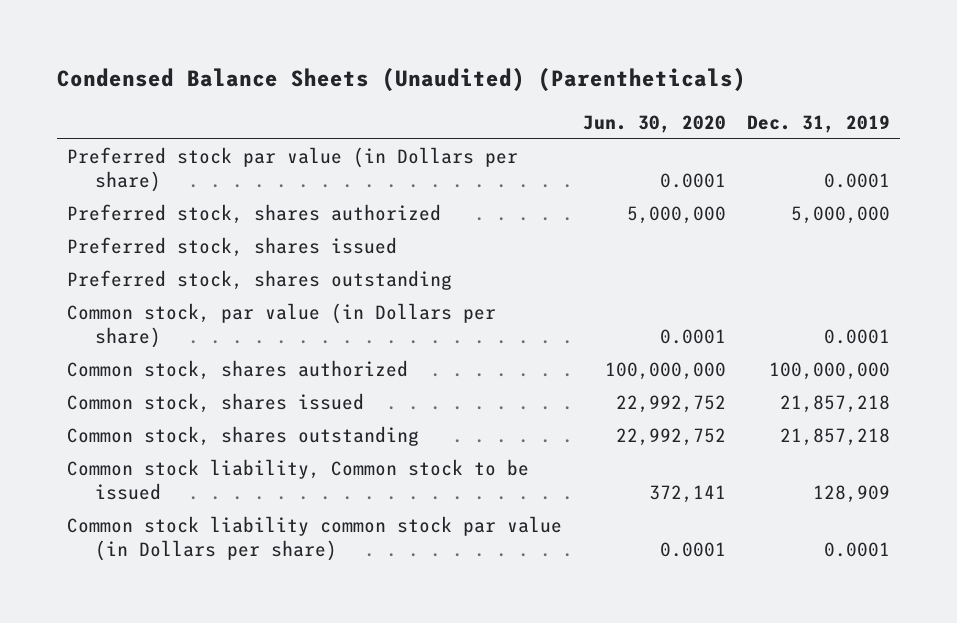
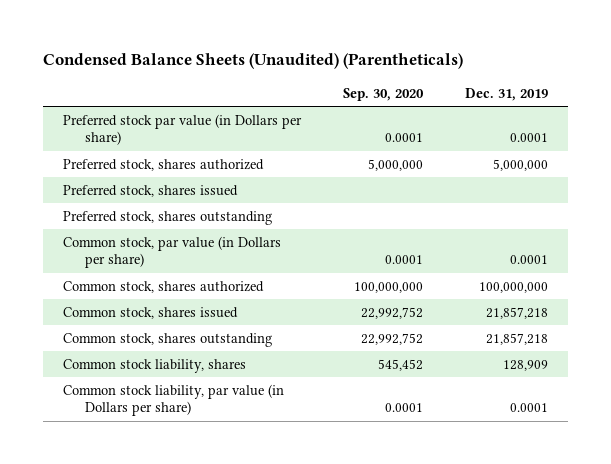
- | Jun. 30, 2020 | Dec. 31, 2019
+ | Sep. 30, 2020 | Dec. 31, 2019
- Common stock liability, Common stock to be issued | 372,141 | 128,909
- Common stock liability common stock par value (in Dollars per share) | 0.0001 | 0.0001
+ Common stock liability, shares | 545,452 | 128,909
+ Common stock liability, par value (in Dollars per share) | 0.0001 | 0.0001

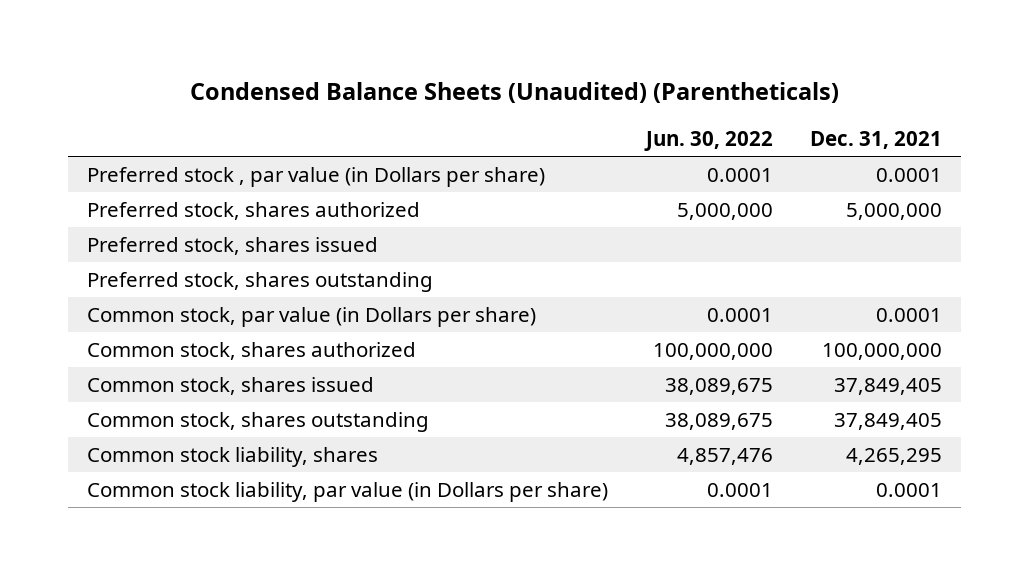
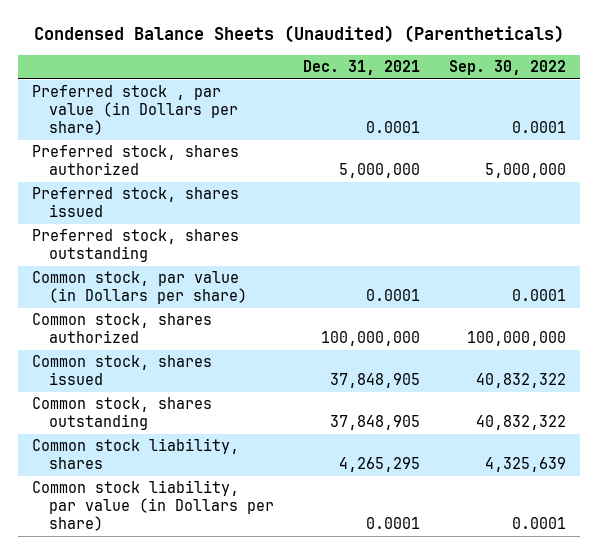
- | Jun. 30, 2022 | Dec. 31, 2021
+ | Dec. 31, 2021 | Sep. 30, 2022
- Common stock, shares issued | 38,089,675 | 37,849,405
- Common stock, shares outstanding | 38,089,675 | 37,849,405
+ Common stock, shares issued | 37,848,905 | 40,832,322
+ Common stock, shares outstanding | 37,848,905 | 40,832,322

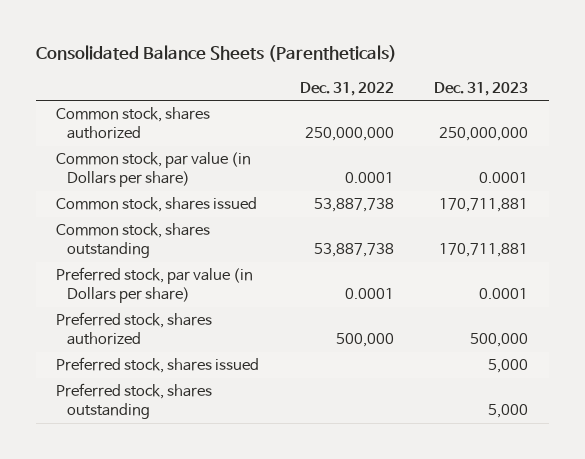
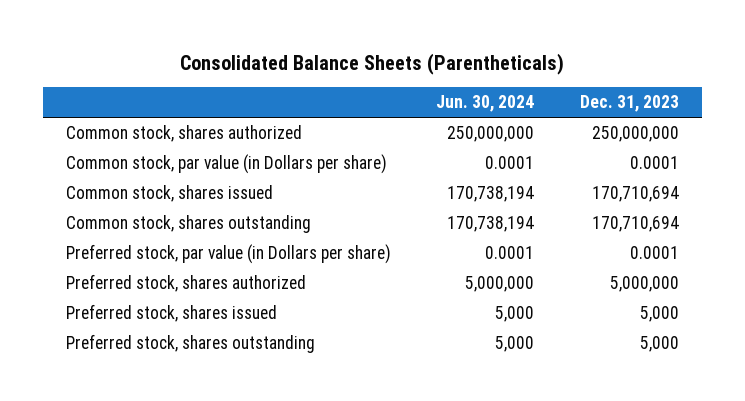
- | Dec. 31, 2022 | Dec. 31, 2023
+ | Jun. 30, 2024 | Dec. 31, 2023
- Common stock, shares issued | 53,887,738 | 170,711,881
- Common stock, shares outstanding | 53,887,738 | 170,711,881
+ Common stock, shares issued | 170,738,194 | 170,710,694
+ Common stock, shares outstanding | 170,738,194 | 170,710,694
- Preferred stock, shares authorized | 500,000 | 500,000
+ Preferred stock, shares authorized | 5,000,000 | 5,000,000

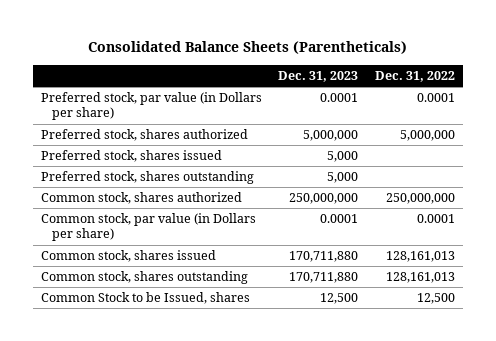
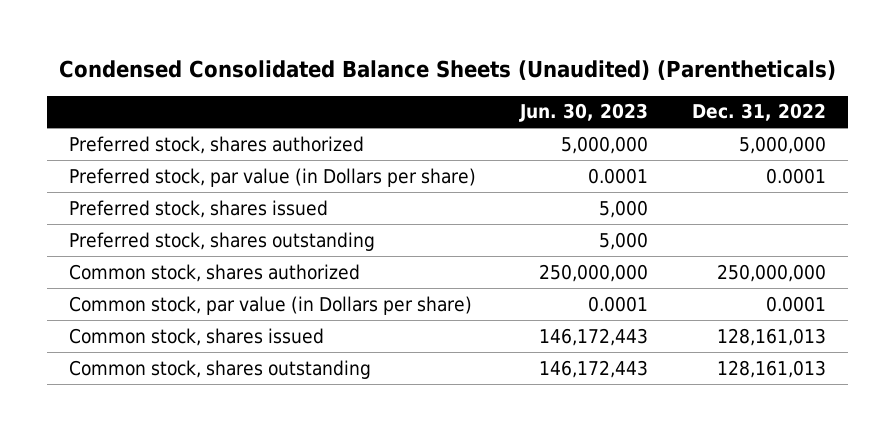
- Consolidated Balance Sheets (Parentheticals)
+ Condensed Consolidated Balance Sheets (Unaudited) (Parentheticals)
- | Dec. 31, 2023 | Dec. 31, 2022
+ | Jun. 30, 2023 | Dec. 31, 2022
moved down: Preferred stock, par value (in Dollars per share) | 0.0001 | 0.0001
- Common Stock to be Issued, shares | 12,500 | 12,500

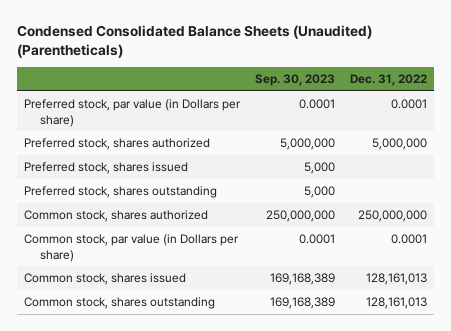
- | Jun. 30, 2023 | Dec. 31, 2022
+ | Sep. 30, 2023 | Dec. 31, 2022
moved down: Preferred stock, shares authorized | 5,000,000 | 5,000,000

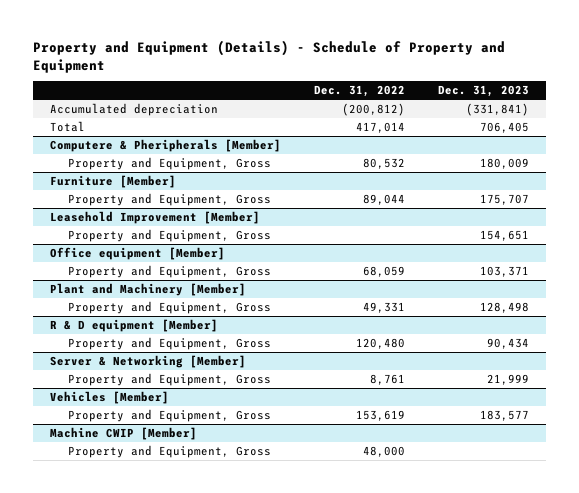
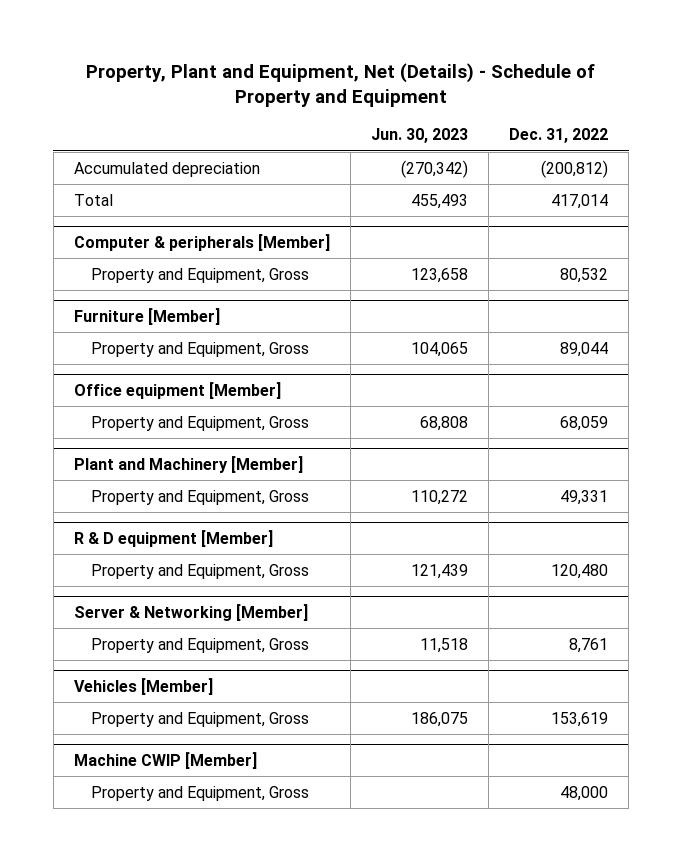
- Property and Equipment (Details) - Schedule of Property and Equipment
+ Property, Plant and Equipment, Net (Details) - Schedule of Property and Equipment
- | Dec. 31, 2022 | Dec. 31, 2023
+ | Jun. 30, 2023 | Dec. 31, 2022
- Computere & Pheripherals [Member]
+ Computer & peripherals [Member]
- Leasehold Improvement [Member]
- Property and Equipment, Gross | | 154,651

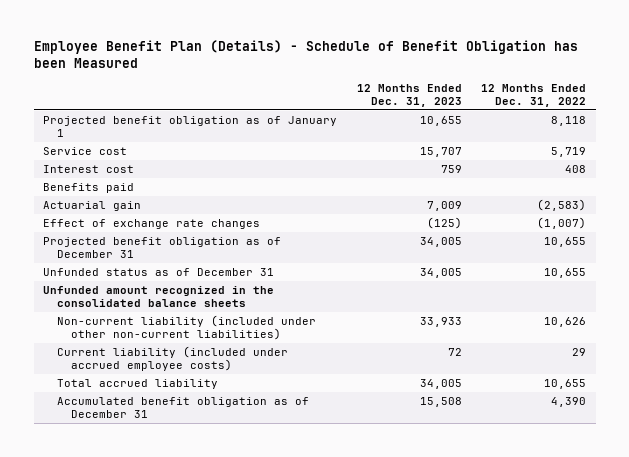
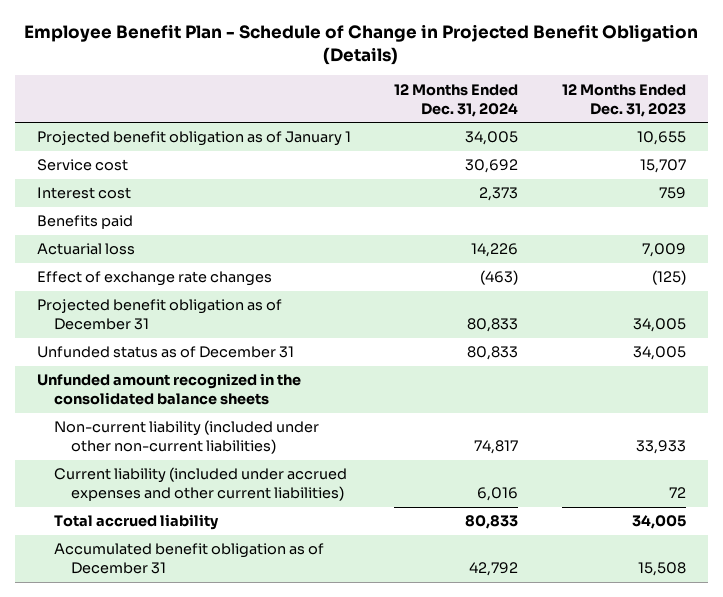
- Employee Benefit Plan (Details) - Schedule of Benefit Obligation has been Measured
+ Employee Benefit Plan - Schedule of Change in Projected Benefit Obligation (Details)
- | 12 Months Ended Dec. 31, 2023 | 12 Months Ended Dec. 31, 2022
+ | 12 Months Ended Dec. 31, 2024 | 12 Months Ended Dec. 31, 2023
- Actuarial gain | 7,009 | (2,583)
+ Actuarial loss | 14,226 | 7,009
- Current liability (included under accrued employee costs) | 72 | 29
+ Current liability (included under accrued expenses and other current liabilities) | 6,016 | 72

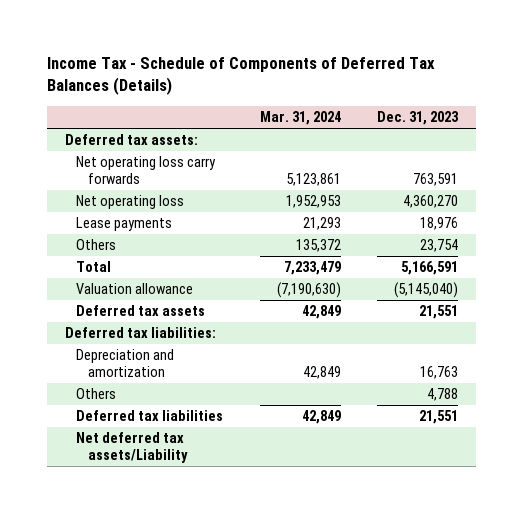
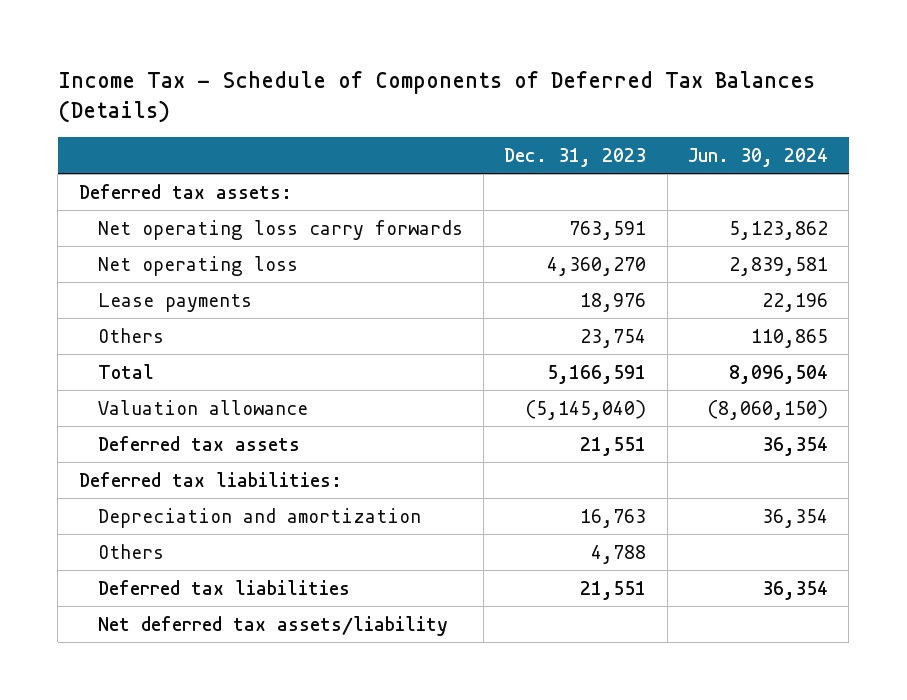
- | Mar. 31, 2024 | Dec. 31, 2023
+ | Dec. 31, 2023 | Jun. 30, 2024
- Net deferred tax assets/Liability
+ Net deferred tax assets/liability

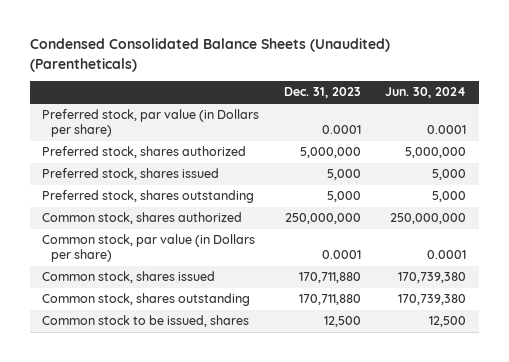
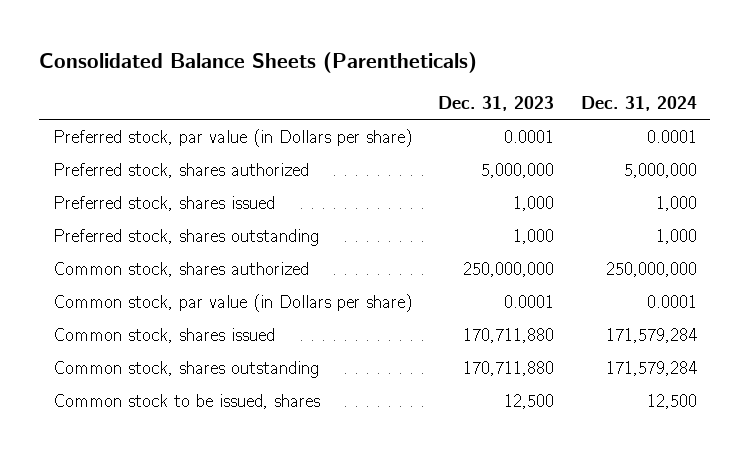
- Condensed Consolidated Balance Sheets (Unaudited) (Parentheticals)
+ Consolidated Balance Sheets (Parentheticals)
- | Dec. 31, 2023 | Jun. 30, 2024
+ | Dec. 31, 2023 | Dec. 31, 2024
- Preferred stock, shares issued | 5,000 | 5,000
- Preferred stock, shares outstanding | 5,000 | 5,000
+ Preferred stock, shares issued | 1,000 | 1,000
+ Preferred stock, shares outstanding | 1,000 | 1,000

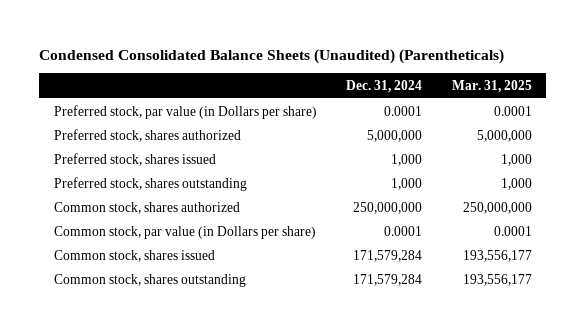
- Consolidated Balance Sheets (Parentheticals)
+ Condensed Consolidated Balance Sheets (Unaudited) (Parentheticals)
- | Dec. 31, 2023 | Dec. 31, 2024
+ | Dec. 31, 2024 | Mar. 31, 2025
- Common stock to be issued, shares | 12,500 | 12,500

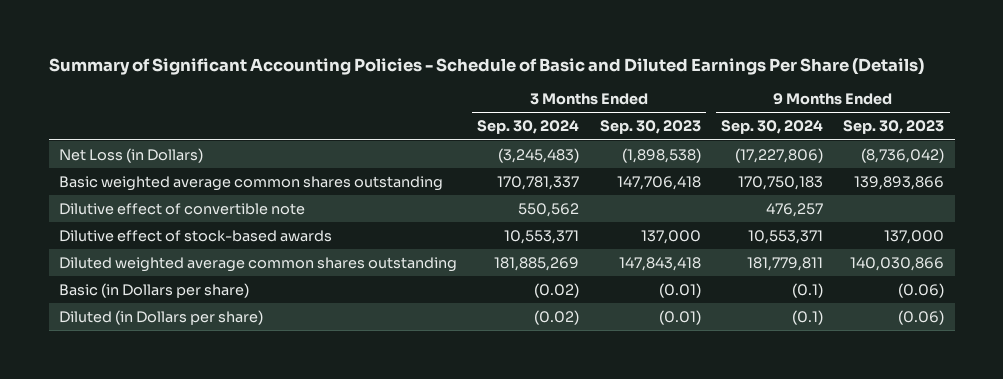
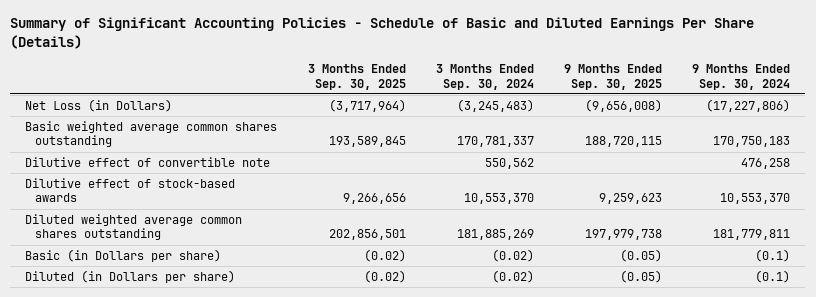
- | 3 Months Ended Sep. 30, 2024 | 3 Months Ended Sep. 30, 2023 | 9 Months Ended Sep. 30, 2024 | 9 Months Ended Sep. 30, 2023
+ | 3 Months Ended Sep. 30, 2025 | 3 Months Ended Sep. 30, 2024 | 9 Months Ended Sep. 30, 2025 | 9 Months Ended Sep. 30, 2024
- Dilutive effect of convertible note | 550,562 | | 476,257 |
- Dilutive effect of stock-based awards | 10,553,371 | 137,000 | 10,553,371 | 137,000
+ Dilutive effect of convertible note | | 550,562 | | 476,258
+ Dilutive effect of stock-based awards | 9,266,656 | 10,553,370 | 9,259,623 | 10,553,370

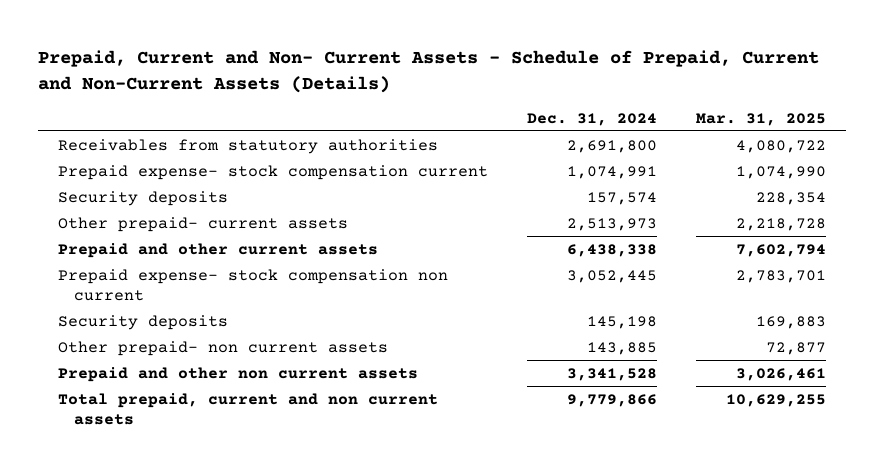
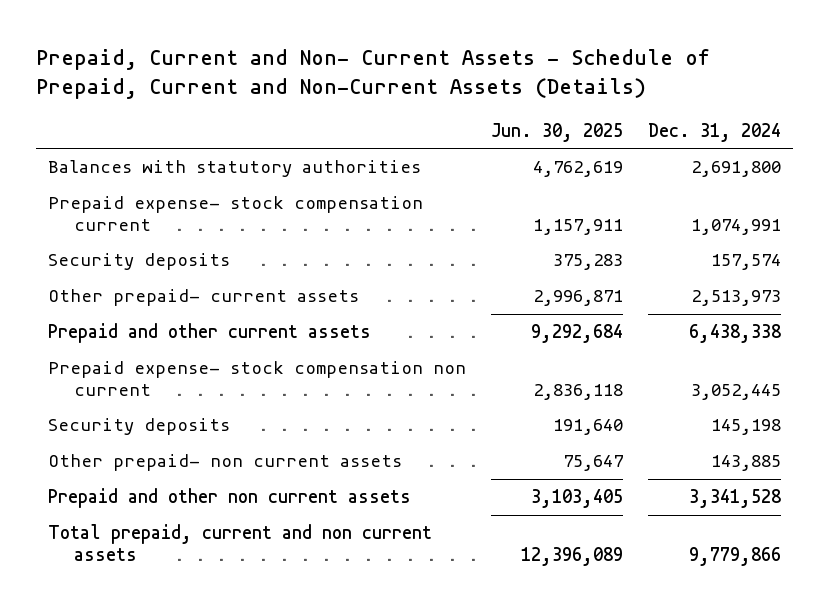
- | Dec. 31, 2024 | Mar. 31, 2025
+ | Jun. 30, 2025 | Dec. 31, 2024
- Receivables from statutory authorities | 2,691,800 | 4,080,722
+ Balances with statutory authorities | 4,762,619 | 2,691,800

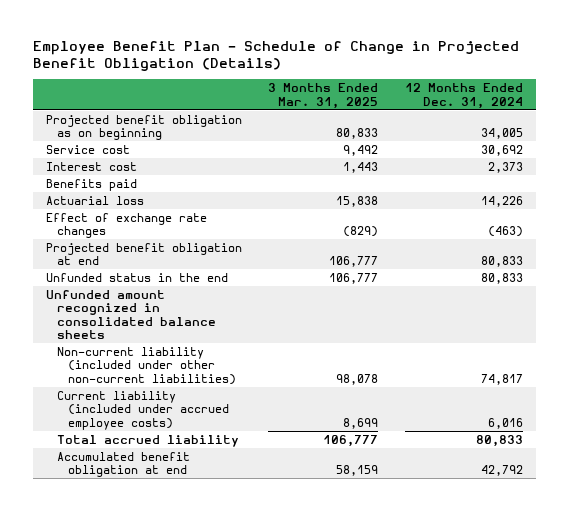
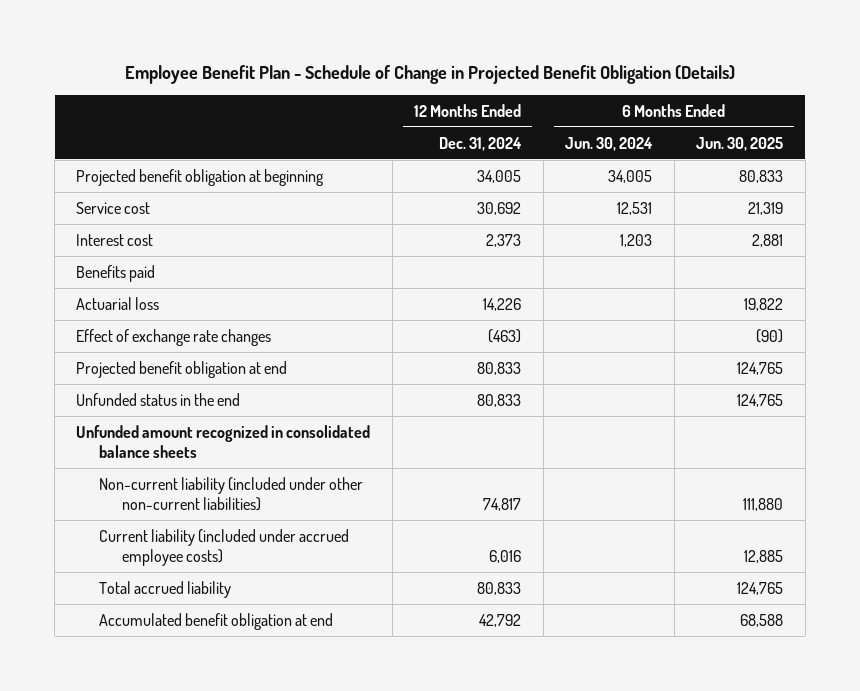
- | 3 Months Ended Mar. 31, 2025 | 12 Months Ended Dec. 31, 2024
+ | 12 Months Ended Dec. 31, 2024 | 6 Months Ended Jun. 30, 2024 | 6 Months Ended Jun. 30, 2025
- Projected benefit obligation as on beginning | 80,833 | 34,005
+ Projected benefit obligation at beginning | 34,005 | 34,005 | 80,833

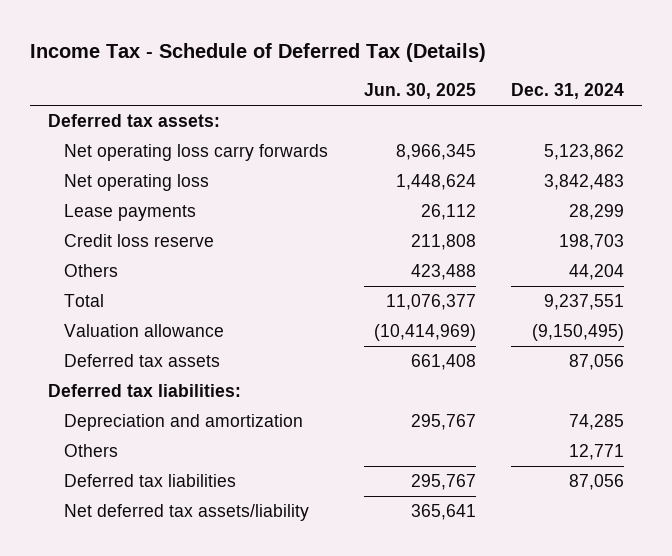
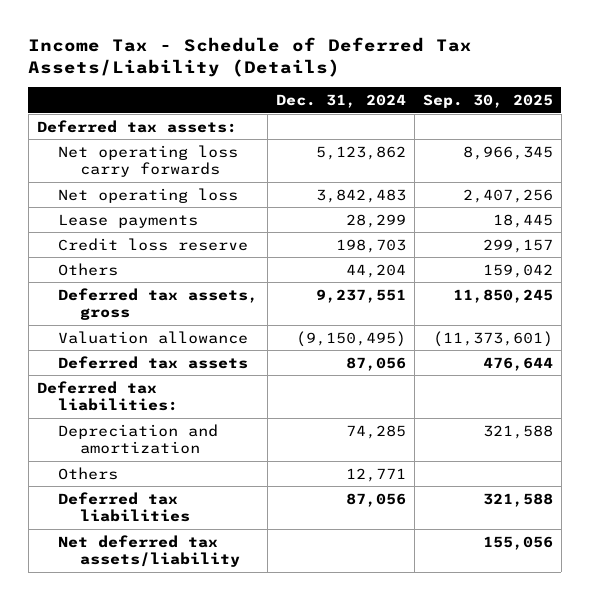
- Income Tax - Schedule of Deferred Tax (Details)
+ Income Tax - Schedule of Deferred Tax Assets/Liability (Details)
- | Jun. 30, 2025 | Dec. 31, 2024
+ | Dec. 31, 2024 | Sep. 30, 2025
- Total | 11,076,377 | 9,237,551
+ Deferred tax assets, gross | 9,237,551 | 11,850,245

